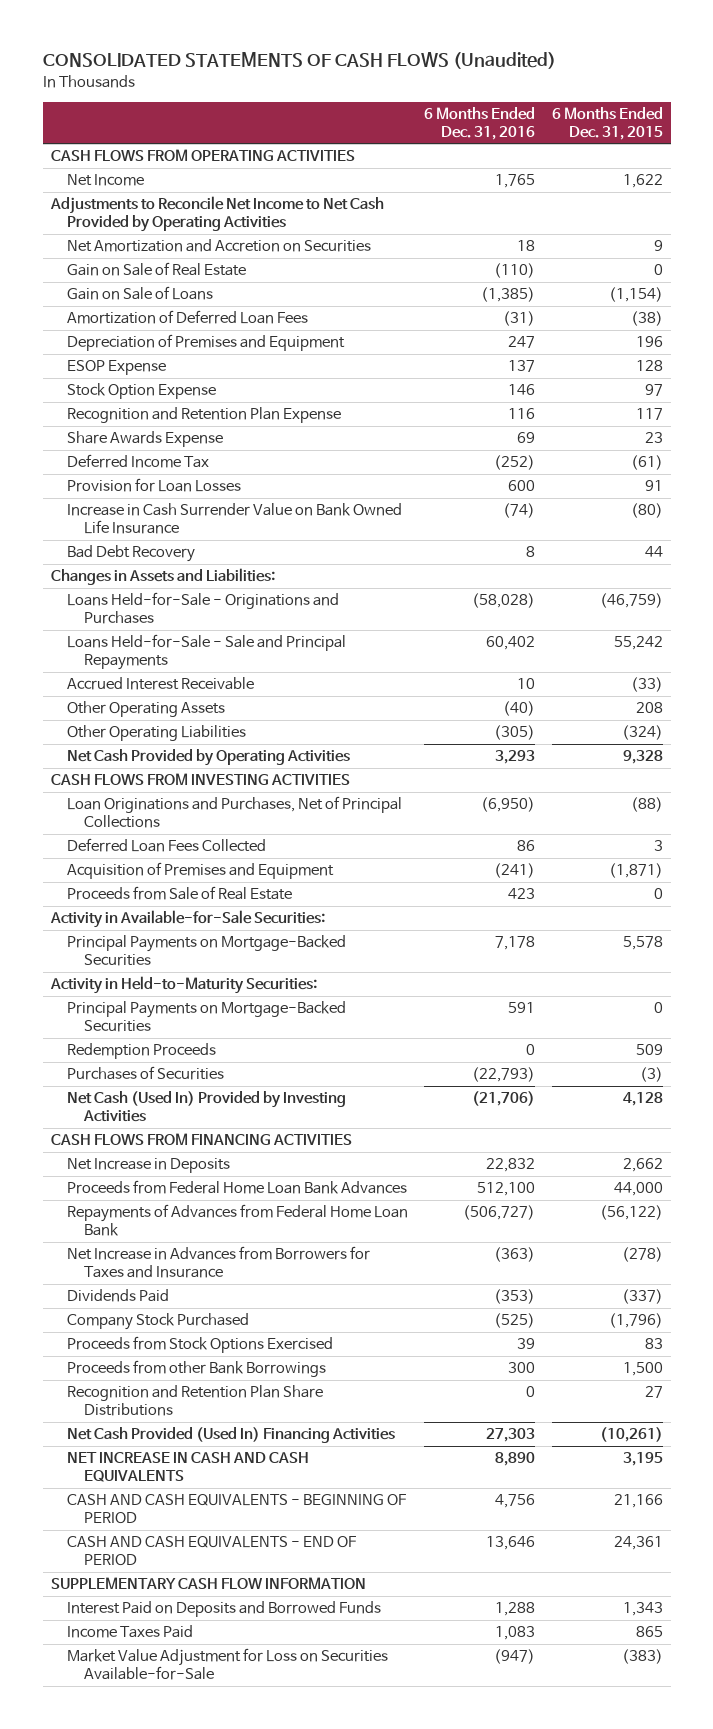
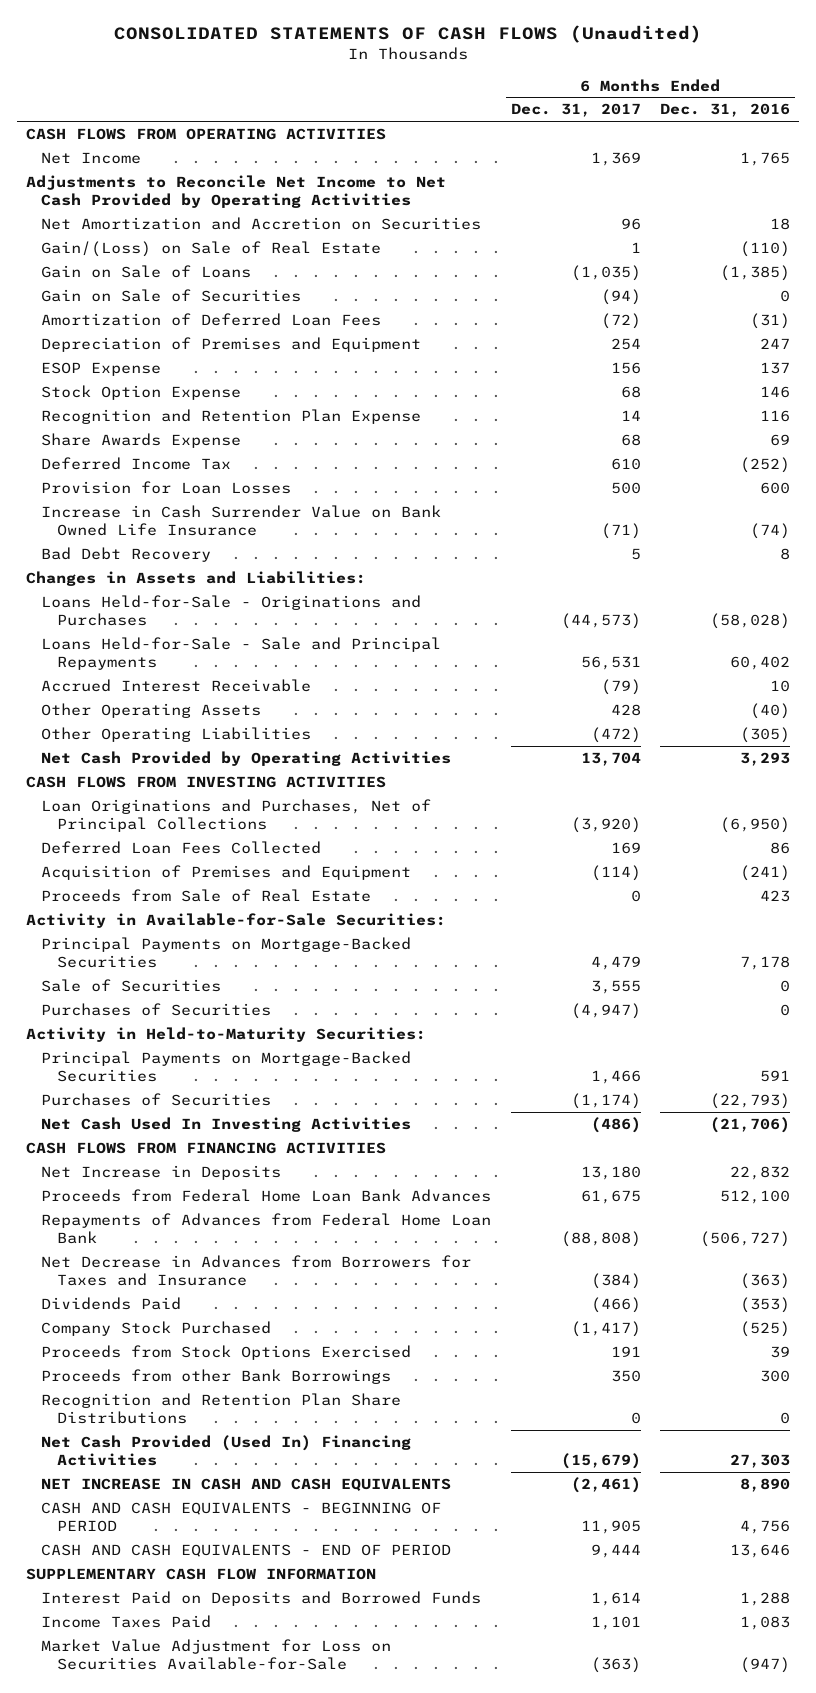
- | 6 Months Ended Dec. 31, 2016 | 6 Months Ended Dec. 31, 2015
+ | 6 Months Ended Dec. 31, 2017 | 6 Months Ended Dec. 31, 2016
- Gain on Sale of Real Estate | (110) | 0
+ Gain/(Loss) on Sale of Real Estate | 1 | (110)
+ Gain on Sale of Securities | (94) | 0
+ Sale of Securities | 3,555 | 0
+ Purchases of Securities | (4,947) | 0
- Redemption Proceeds | 0 | 509
- Net Cash (Used In) Provided by Investing Activities | (21,706) | 4,128
+ Net Cash Used In Investing Activities | (486) | (21,706)
- Net Increase in Advances from Borrowers for Taxes and Insurance | (363) | (278)
+ Net Decrease in Advances from Borrowers for Taxes and Insurance | (384) | (363)

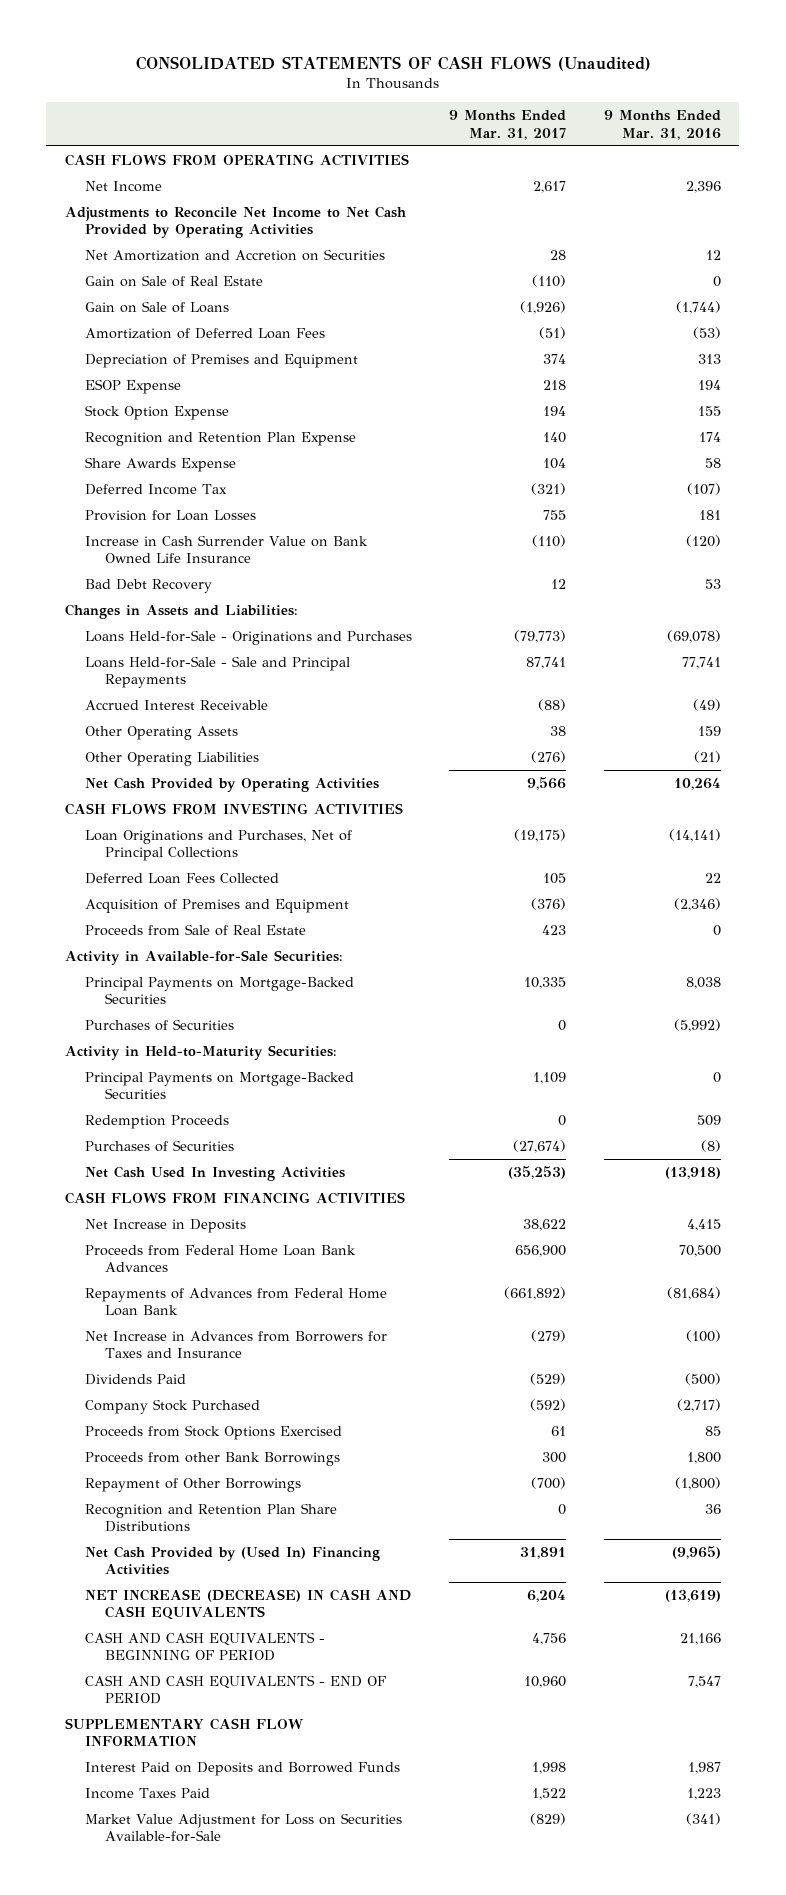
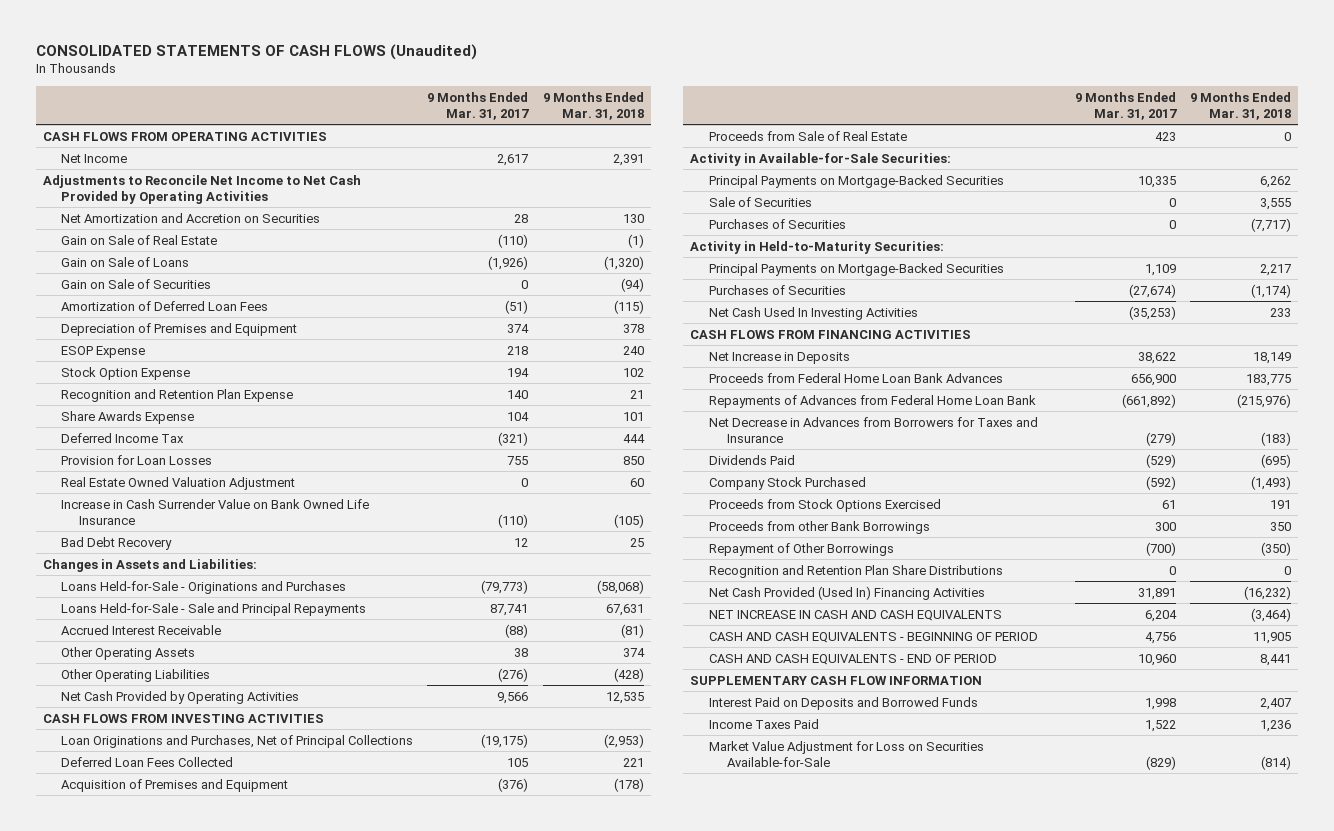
- | 9 Months Ended Mar. 31, 2017 | 9 Months Ended Mar. 31, 2016
+ | 9 Months Ended Mar. 31, 2017 | 9 Months Ended Mar. 31, 2018
+ Gain on Sale of Securities | 0 | (94)
+ Real Estate Owned Valuation Adjustment | 0 | 60
+ Sale of Securities | 0 | 3,555
- Redemption Proceeds | 0 | 509
- Net Increase in Advances from Borrowers for Taxes and Insurance | (279) | (100)
+ Net Decrease in Advances from Borrowers for Taxes and Insurance | (279) | (183)
- Net Cash Provided by (Used In) Financing Activities | 31,891 | (9,965)
- NET INCREASE (DECREASE) IN CASH AND CASH EQUIVALENTS | 6,204 | (13,619)
+ Net Cash Provided (Used In) Financing Activities | 31,891 | (16,232)
+ NET INCREASE IN CASH AND CASH EQUIVALENTS | 6,204 | (3,464)

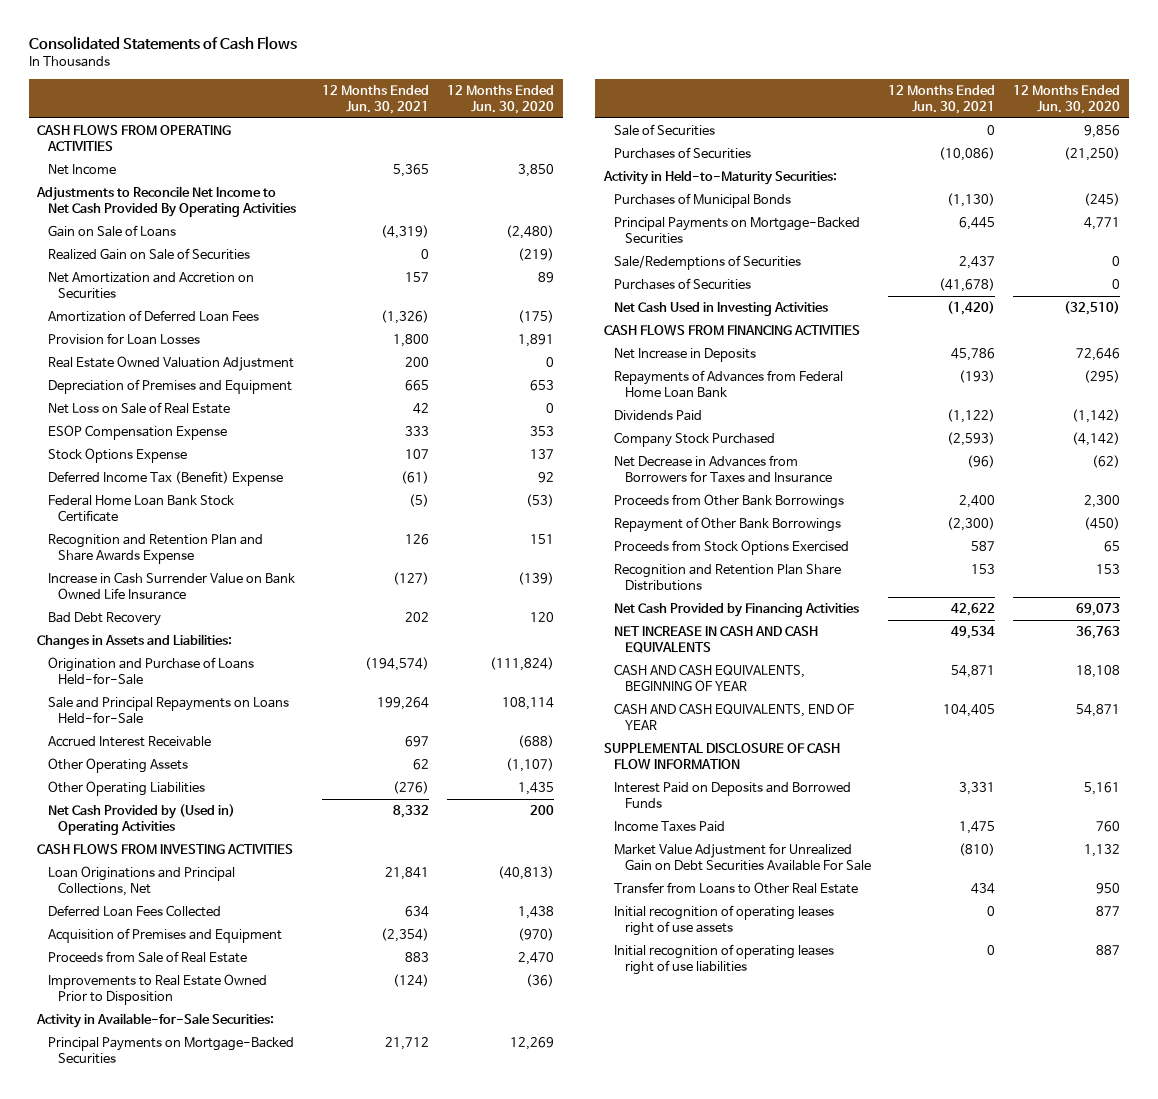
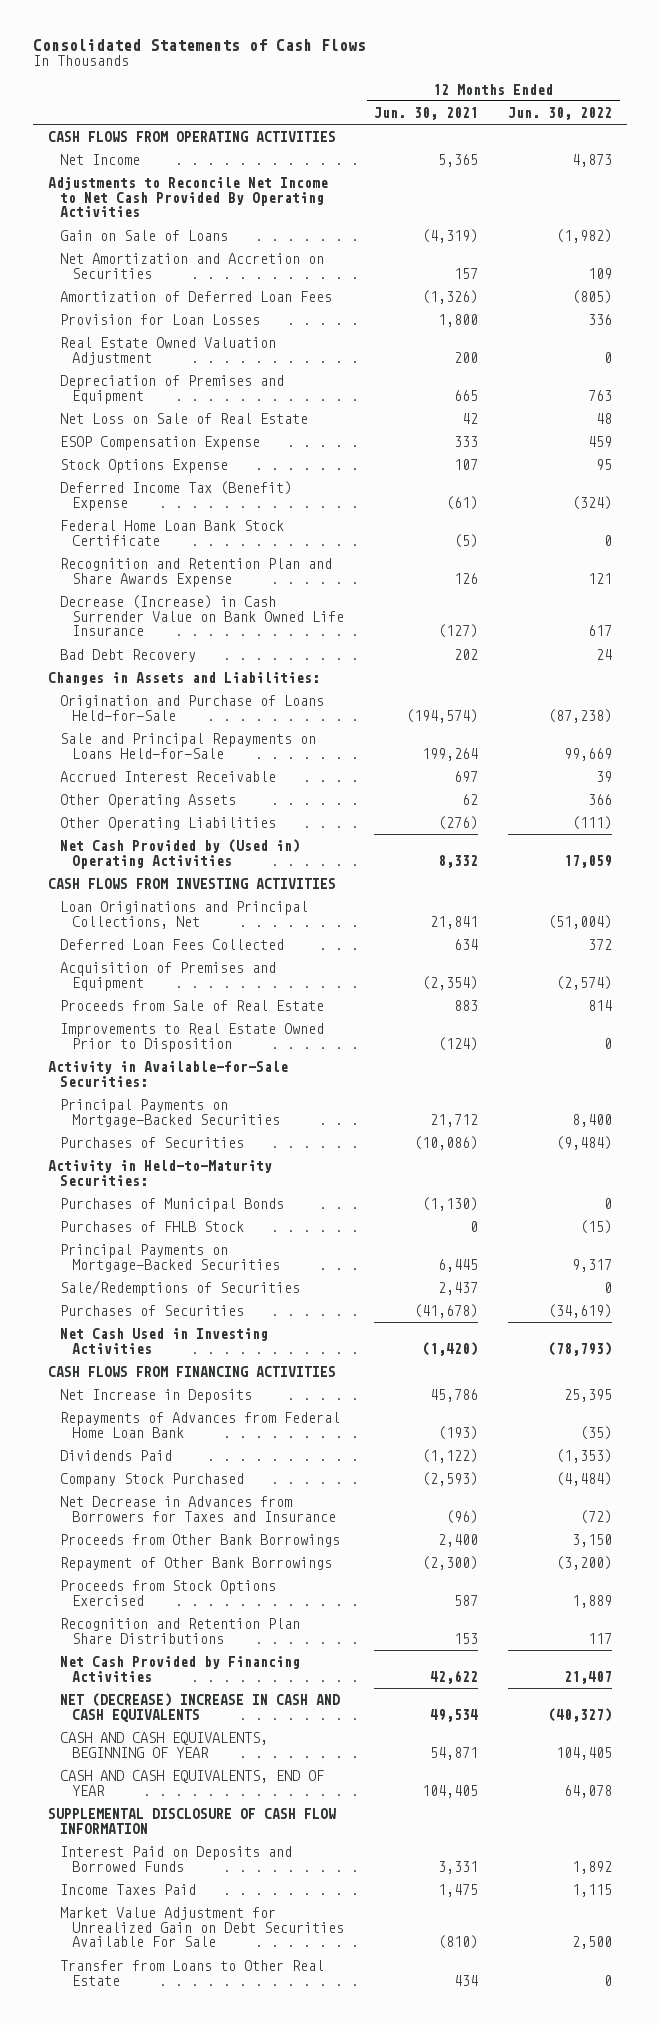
- | 12 Months Ended Jun. 30, 2021 | 12 Months Ended Jun. 30, 2020
+ | 12 Months Ended Jun. 30, 2021 | 12 Months Ended Jun. 30, 2022
- Realized Gain on Sale of Securities | 0 | (219)
- Increase in Cash Surrender Value on Bank Owned Life Insurance | (127) | (139)
+ Decrease (Increase) in Cash Surrender Value on Bank Owned Life Insurance | (127) | 617
- Sale of Securities | 0 | 9,856
+ Purchases of FHLB Stock | 0 | (15)
- NET INCREASE IN CASH AND CASH EQUIVALENTS | 49,534 | 36,763
+ NET (DECREASE) INCREASE IN CASH AND CASH EQUIVALENTS | 49,534 | (40,327)
- Initial recognition of operating leases right of use assets | 0 | 877
- Initial recognition of operating leases right of use liabilities | 0 | 887

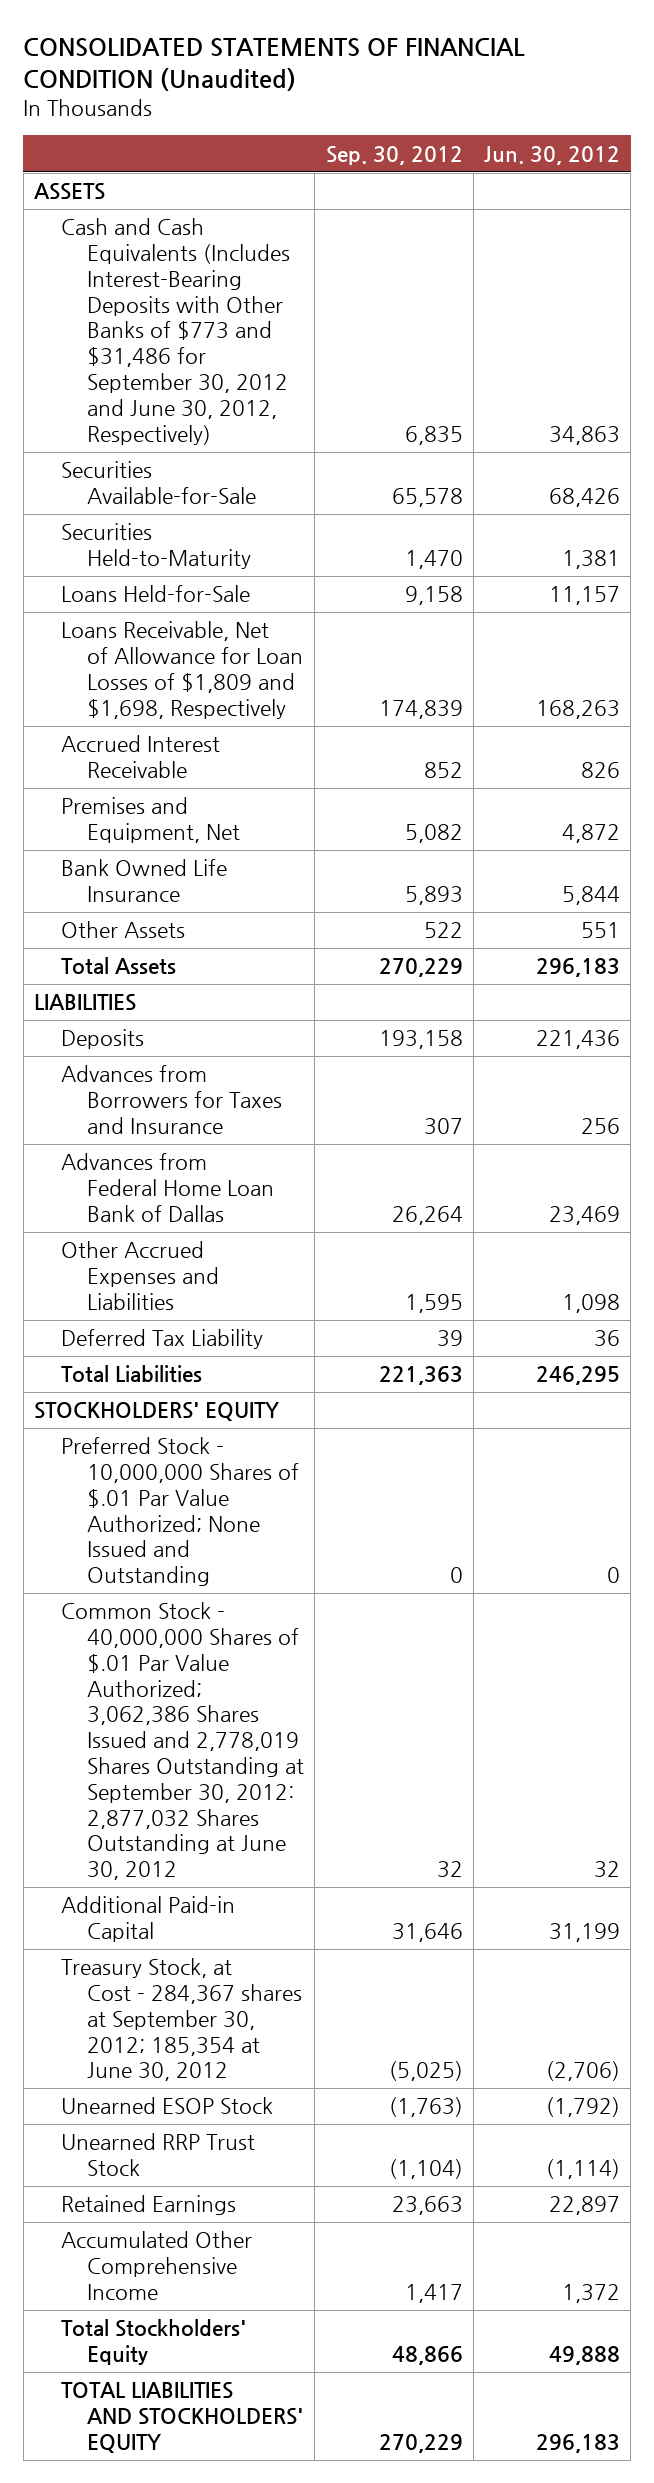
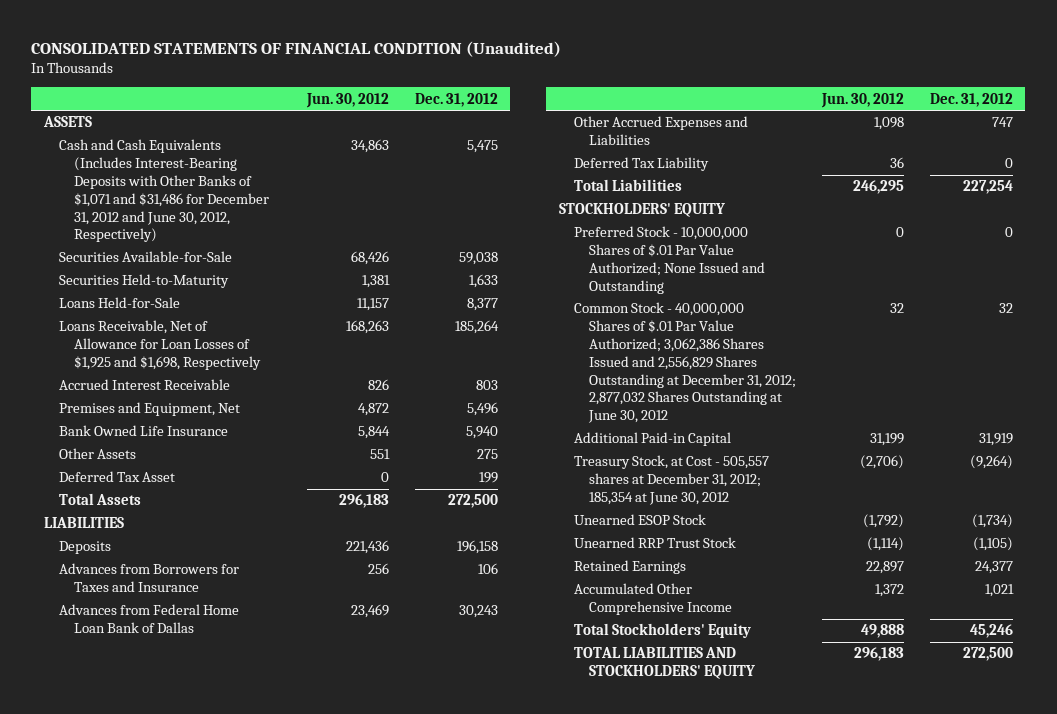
- | Sep. 30, 2012 | Jun. 30, 2012
+ | Jun. 30, 2012 | Dec. 31, 2012
- Cash and Cash Equivalents (Includes Interest-Bearing Deposits with Other Banks of $773 and $31,486 for September 30, 2012 and June 30, 2012, Respectively) | 6,835 | 34,863
+ Cash and Cash Equivalents (Includes Interest-Bearing Deposits with Other Banks of $1,071 and $31,486 for December 31, 2012 and June 30, 2012, Respectively) | 34,863 | 5,475
- Loans Receivable, Net of Allowance for Loan Losses of $1,809 and $1,698, Respectively | 174,839 | 168,263
+ Loans Receivable, Net of Allowance for Loan Losses of $1,925 and $1,698, Respectively | 168,263 | 185,264
+ Deferred Tax Asset | 0 | 199
- Common Stock - 40,000,000 Shares of $.01 Par Value Authorized; 3,062,386 Shares Issued and 2,778,019 Shares Outstanding at September 30, 2012: 2,877,032 Shares Outstanding at June 30, 2012 | 32 | 32
+ Common Stock - 40,000,000 Shares of $.01 Par Value Authorized; 3,062,386 Shares Issued and 2,556,829 Shares Outstanding at December 31, 2012; 2,877,032 Shares Outstanding at June 30, 2012 | 32 | 32
- Treasury Stock, at Cost - 284,367 shares at September 30, 2012; 185,354 at June 30, 2012 | (5,025) | (2,706)
+ Treasury Stock, at Cost - 505,557 shares at December 31, 2012; 185,354 at June 30, 2012 | (2,706) | (9,264)

